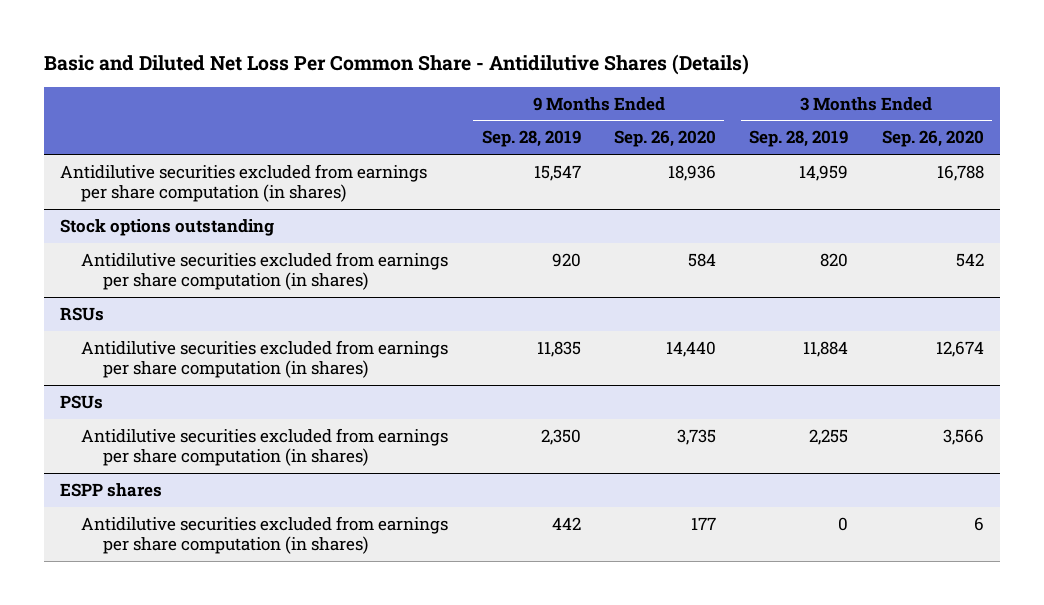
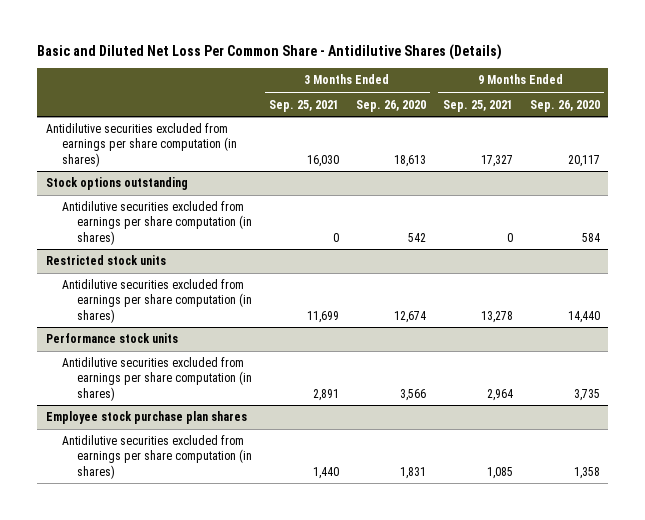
- | 9 Months Ended Sep. 28, 2019 | 9 Months Ended Sep. 26, 2020 | 3 Months Ended Sep. 28, 2019 | 3 Months Ended Sep. 26, 2020
+ | 3 Months Ended Sep. 25, 2021 | 3 Months Ended Sep. 26, 2020 | 9 Months Ended Sep. 25, 2021 | 9 Months Ended Sep. 26, 2020
- Antidilutive securities excluded from earnings per share computation (in shares) | 15,547 | 18,936 | 14,959 | 16,788
+ Antidilutive securities excluded from earnings per share computation (in shares) | 16,030 | 18,613 | 17,327 | 20,117
- RSUs
+ Restricted stock units
- PSUs
+ Performance stock units
- ESPP shares
- Antidilutive securities excluded from earnings per share computation (in shares) | 442 | 177 | 0 | 6
+ Employee stock purchase plan shares
+ Antidilutive securities excluded from earnings per share computation (in shares) | 1,440 | 1,831 | 1,085 | 1,358

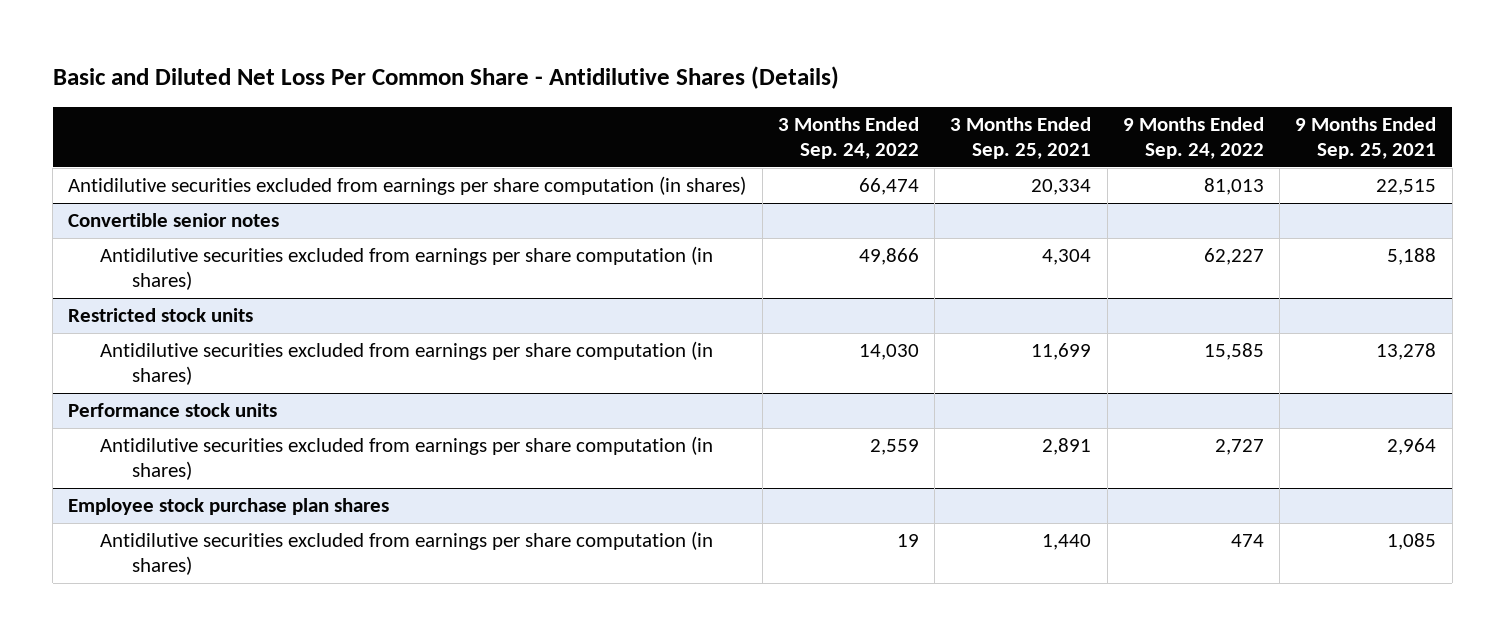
- | 3 Months Ended Sep. 25, 2021 | 3 Months Ended Sep. 26, 2020 | 9 Months Ended Sep. 25, 2021 | 9 Months Ended Sep. 26, 2020
+ | 3 Months Ended Sep. 24, 2022 | 3 Months Ended Sep. 25, 2021 | 9 Months Ended Sep. 24, 2022 | 9 Months Ended Sep. 25, 2021
- Antidilutive securities excluded from earnings per share computation (in shares) | 16,030 | 18,613 | 17,327 | 20,117
- Stock options outstanding
- Antidilutive securities excluded from earnings per share computation (in shares) | 0 | 542 | 0 | 584
+ Antidilutive securities excluded from earnings per share computation (in shares) | 66,474 | 20,334 | 81,013 | 22,515
+ Convertible senior notes
+ Antidilutive securities excluded from earnings per share computation (in shares) | 49,866 | 4,304 | 62,227 | 5,188

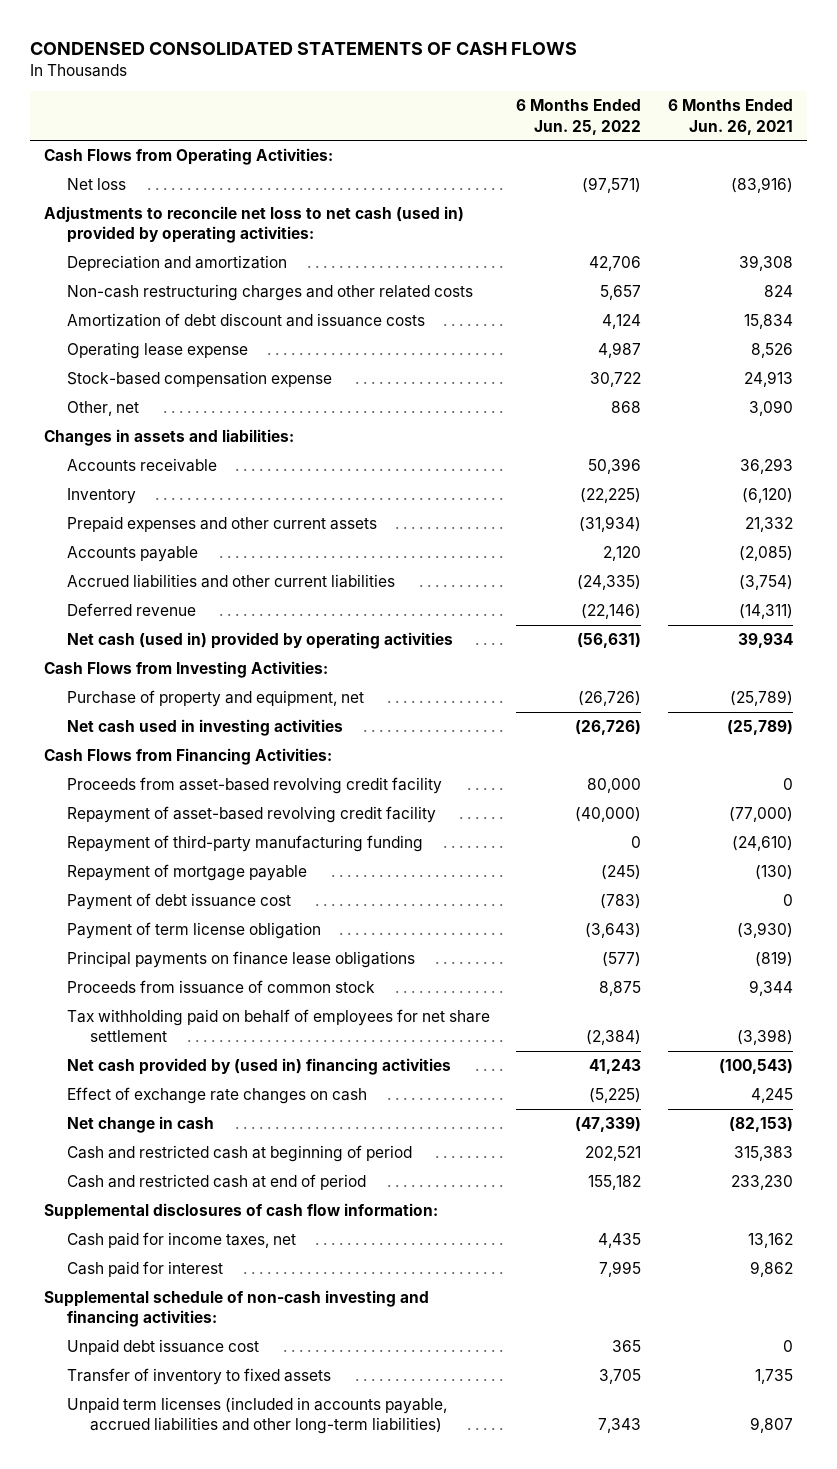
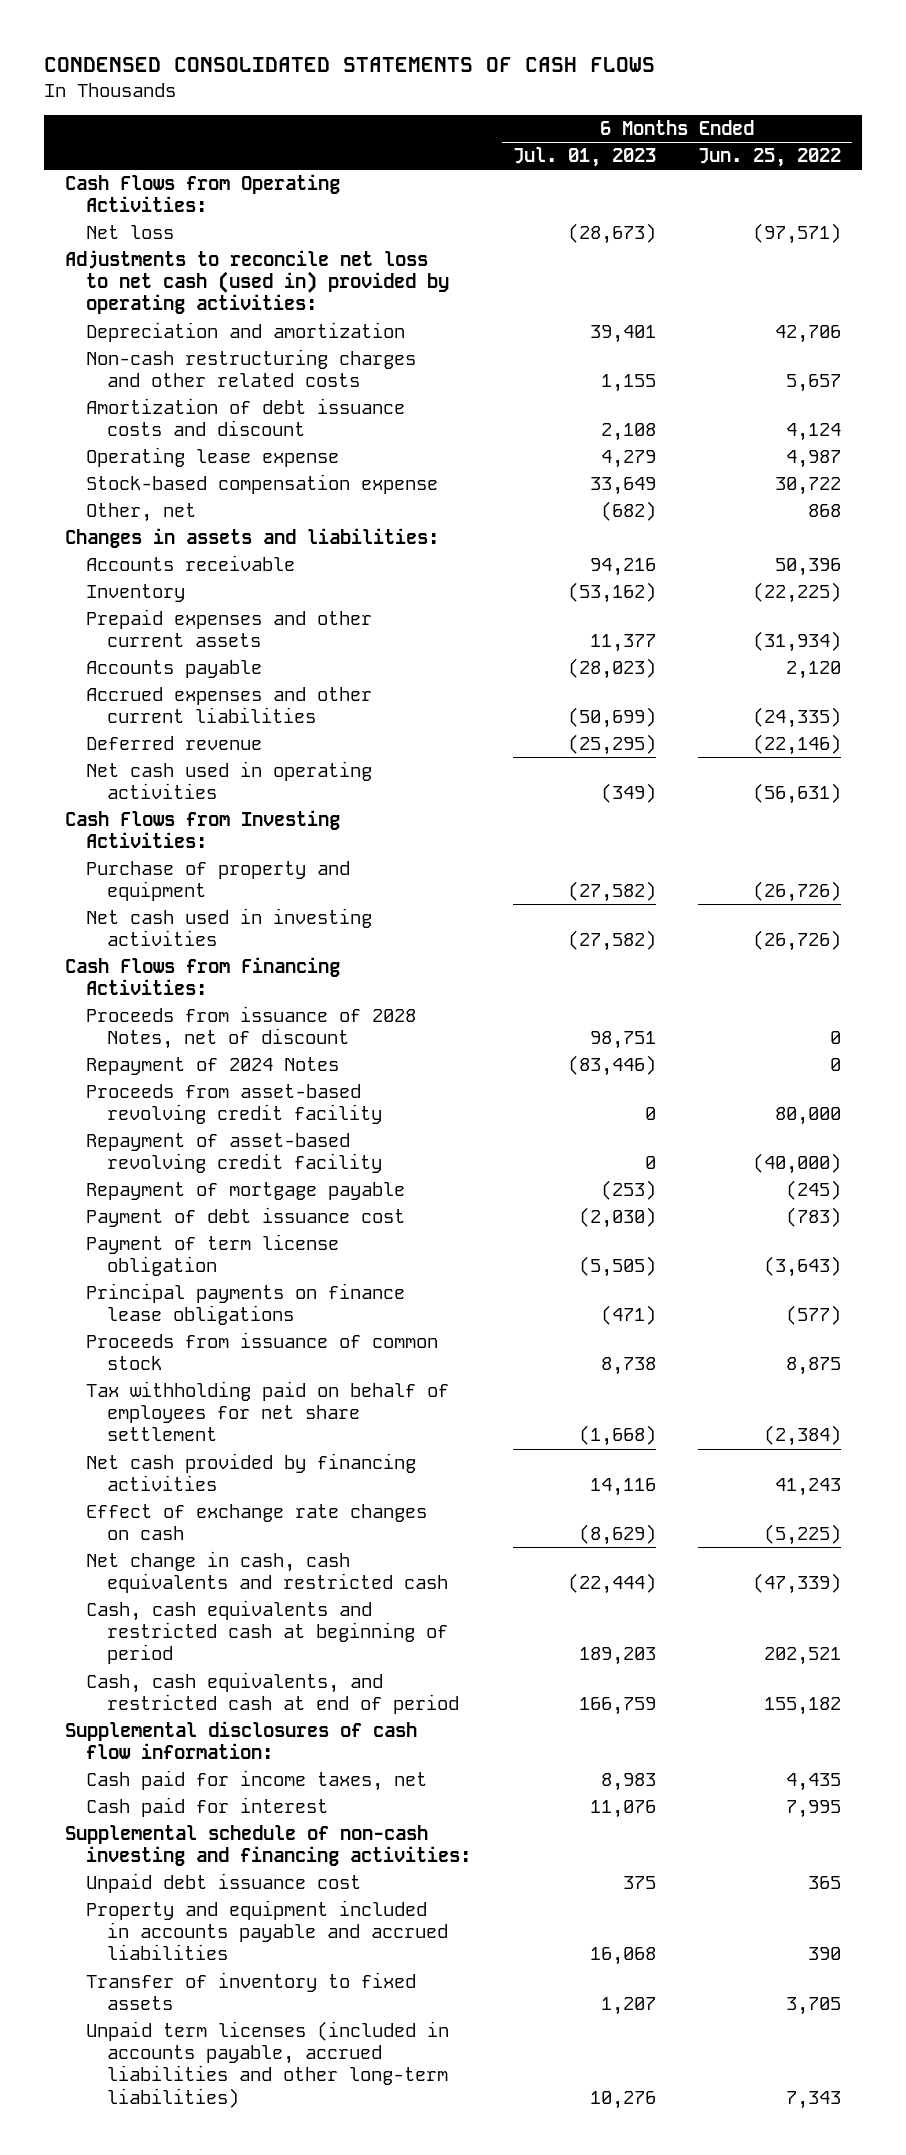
- | 6 Months Ended Jun. 25, 2022 | 6 Months Ended Jun. 26, 2021
+ | 6 Months Ended Jul. 01, 2023 | 6 Months Ended Jun. 25, 2022
- Amortization of debt discount and issuance costs | 4,124 | 15,834
+ Amortization of debt issuance costs and discount | 2,108 | 4,124
- Accrued liabilities and other current liabilities | (24,335) | (3,754)
+ Accrued expenses and other current liabilities | (50,699) | (24,335)
- Net cash (used in) provided by operating activities | (56,631) | 39,934
+ Net cash used in operating activities | (349) | (56,631)
- Purchase of property and equipment, net | (26,726) | (25,789)
+ Purchase of property and equipment | (27,582) | (26,726)
+ Proceeds from issuance of 2028 Notes, net of discount | 98,751 | 0
+ Repayment of 2024 Notes | (83,446) | 0
- Repayment of third-party manufacturing funding | 0 | (24,610)
- Net cash provided by (used in) financing activities | 41,243 | (100,543)
+ Net cash provided by financing activities | 14,116 | 41,243
- Net change in cash | (47,339) | (82,153)
- Cash and restricted cash at beginning of period | 202,521 | 315,383
- Cash and restricted cash at end of period | 155,182 | 233,230
+ Net change in cash, cash equivalents and restricted cash | (22,444) | (47,339)
+ Cash, cash equivalents and restricted cash at beginning of period | 189,203 | 202,521
+ Cash, cash equivalents, and restricted cash at end of period | 166,759 | 155,182
+ Property and equipment included in accounts payable and accrued liabilities | 16,068 | 390

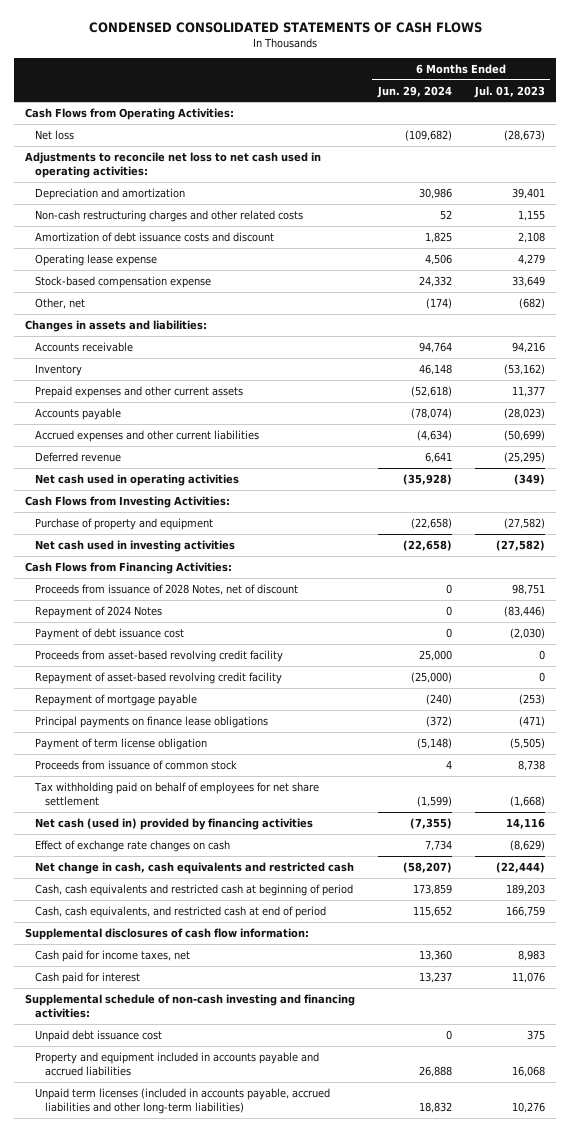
- | 6 Months Ended Jul. 01, 2023 | 6 Months Ended Jun. 25, 2022
+ | 6 Months Ended Jun. 29, 2024 | 6 Months Ended Jul. 01, 2023
- Adjustments to reconcile net loss to net cash (used in) provided by operating activities:
+ Adjustments to reconcile net loss to net cash used in operating activities:
moved up: Payment of debt issuance cost | 0 | (2,030)
moved down: Payment of term license obligation | (5,148) | (5,505)
- Net cash provided by financing activities | 14,116 | 41,243
+ Net cash (used in) provided by financing activities | (7,355) | 14,116
- Transfer of inventory to fixed assets | 1,207 | 3,705

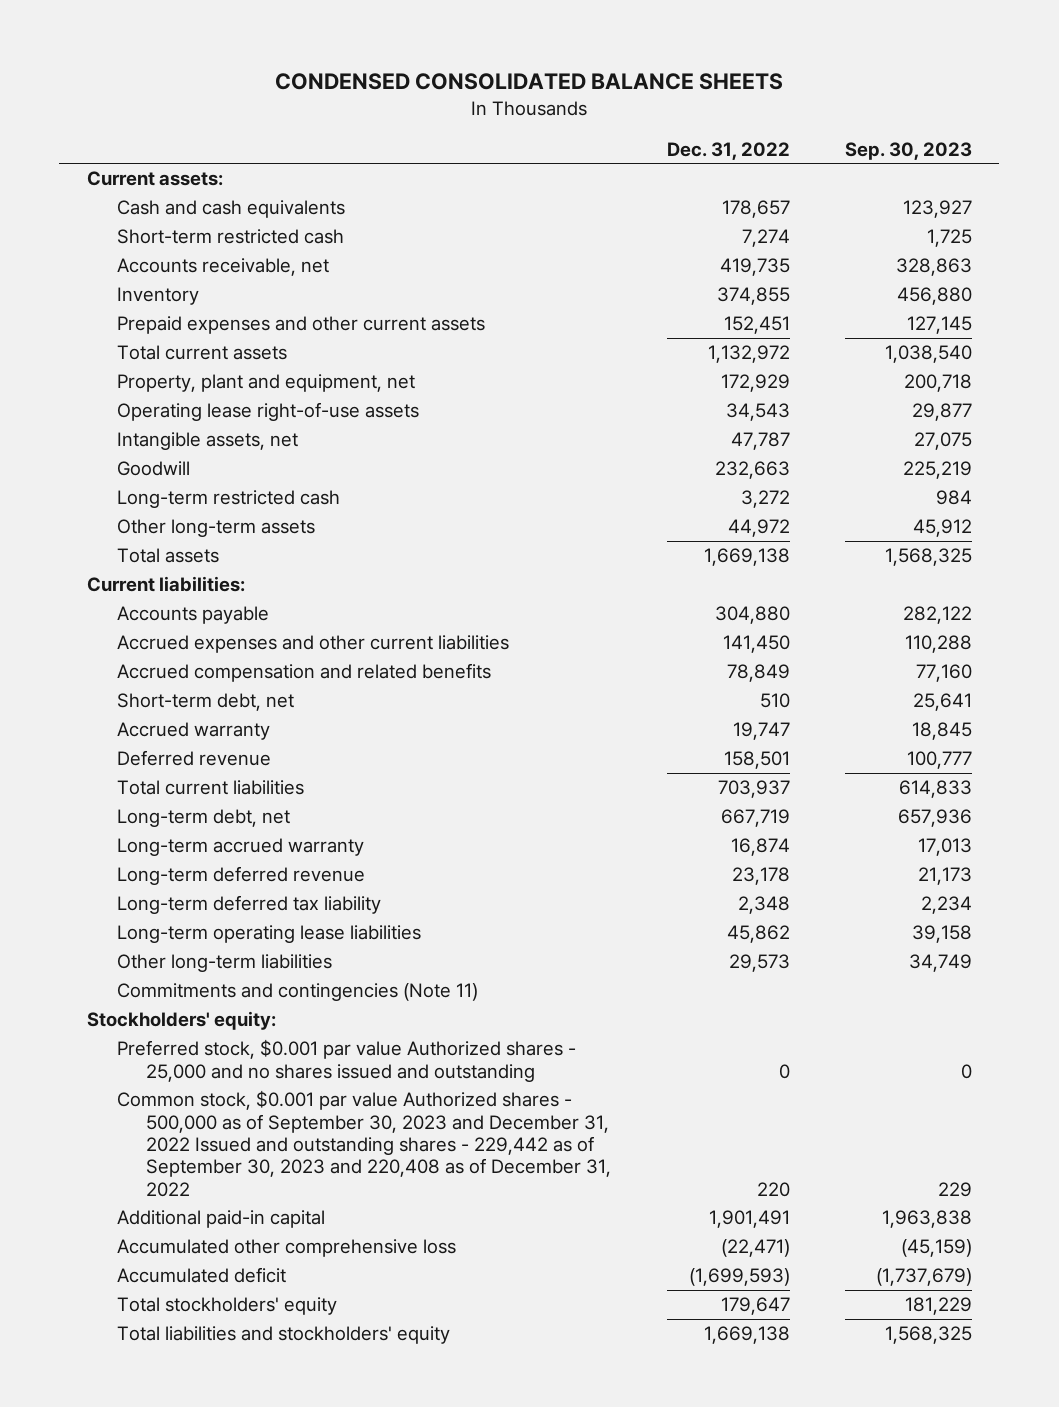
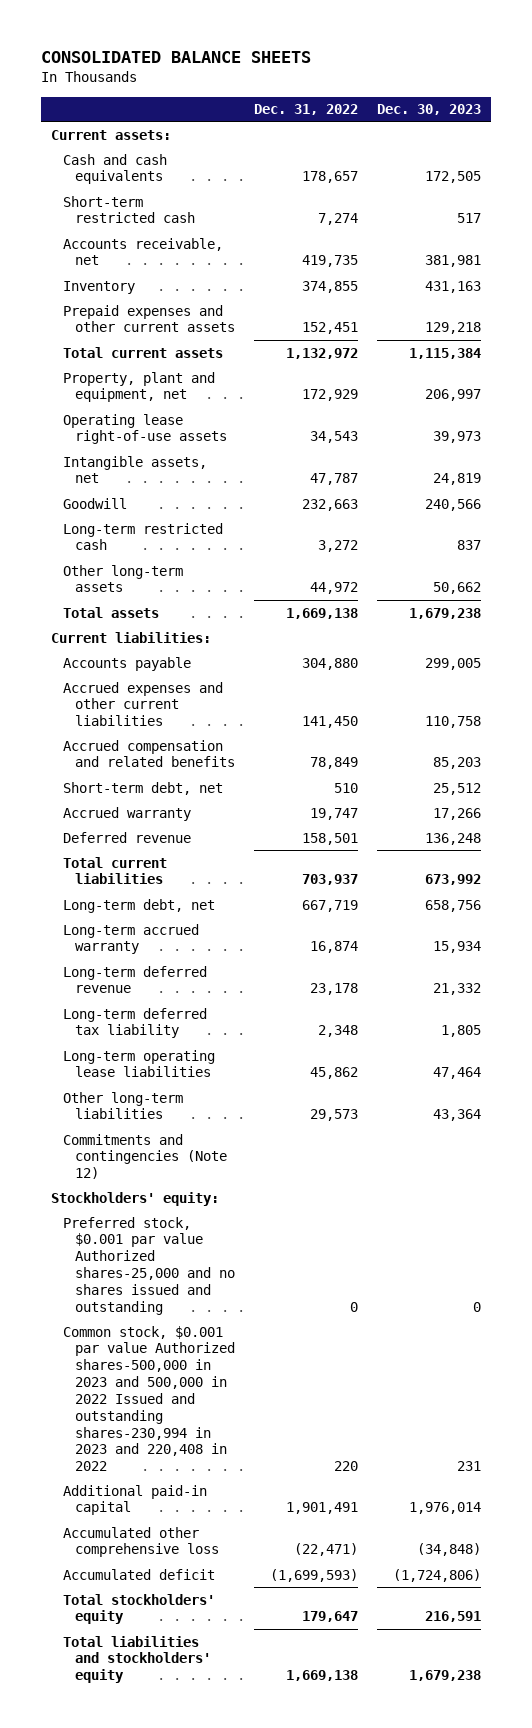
- CONDENSED CONSOLIDATED BALANCE SHEETS
+ CONSOLIDATED BALANCE SHEETS
- | Dec. 31, 2022 | Sep. 30, 2023
+ | Dec. 31, 2022 | Dec. 30, 2023
- Commitments and contingencies (Note 11)
+ Commitments and contingencies (Note 12)
- Preferred stock, $0.001 par value Authorized shares - 25,000 and no shares issued and outstanding | 0 | 0
- Common stock, $0.001 par value Authorized shares - 500,000 as of September 30, 2023 and December 31, 2022 Issued and outstanding shares - 229,442 as of September 30, 2023 and 220,408 as of December 31, 2022 | 220 | 229
+ Preferred stock, $0.001 par value Authorized shares-25,000 and no shares issued and outstanding | 0 | 0
+ Common stock, $0.001 par value Authorized shares-500,000 in 2023 and 500,000 in 2022 Issued and outstanding shares-230,994 in 2023 and 220,408 in 2022 | 220 | 231

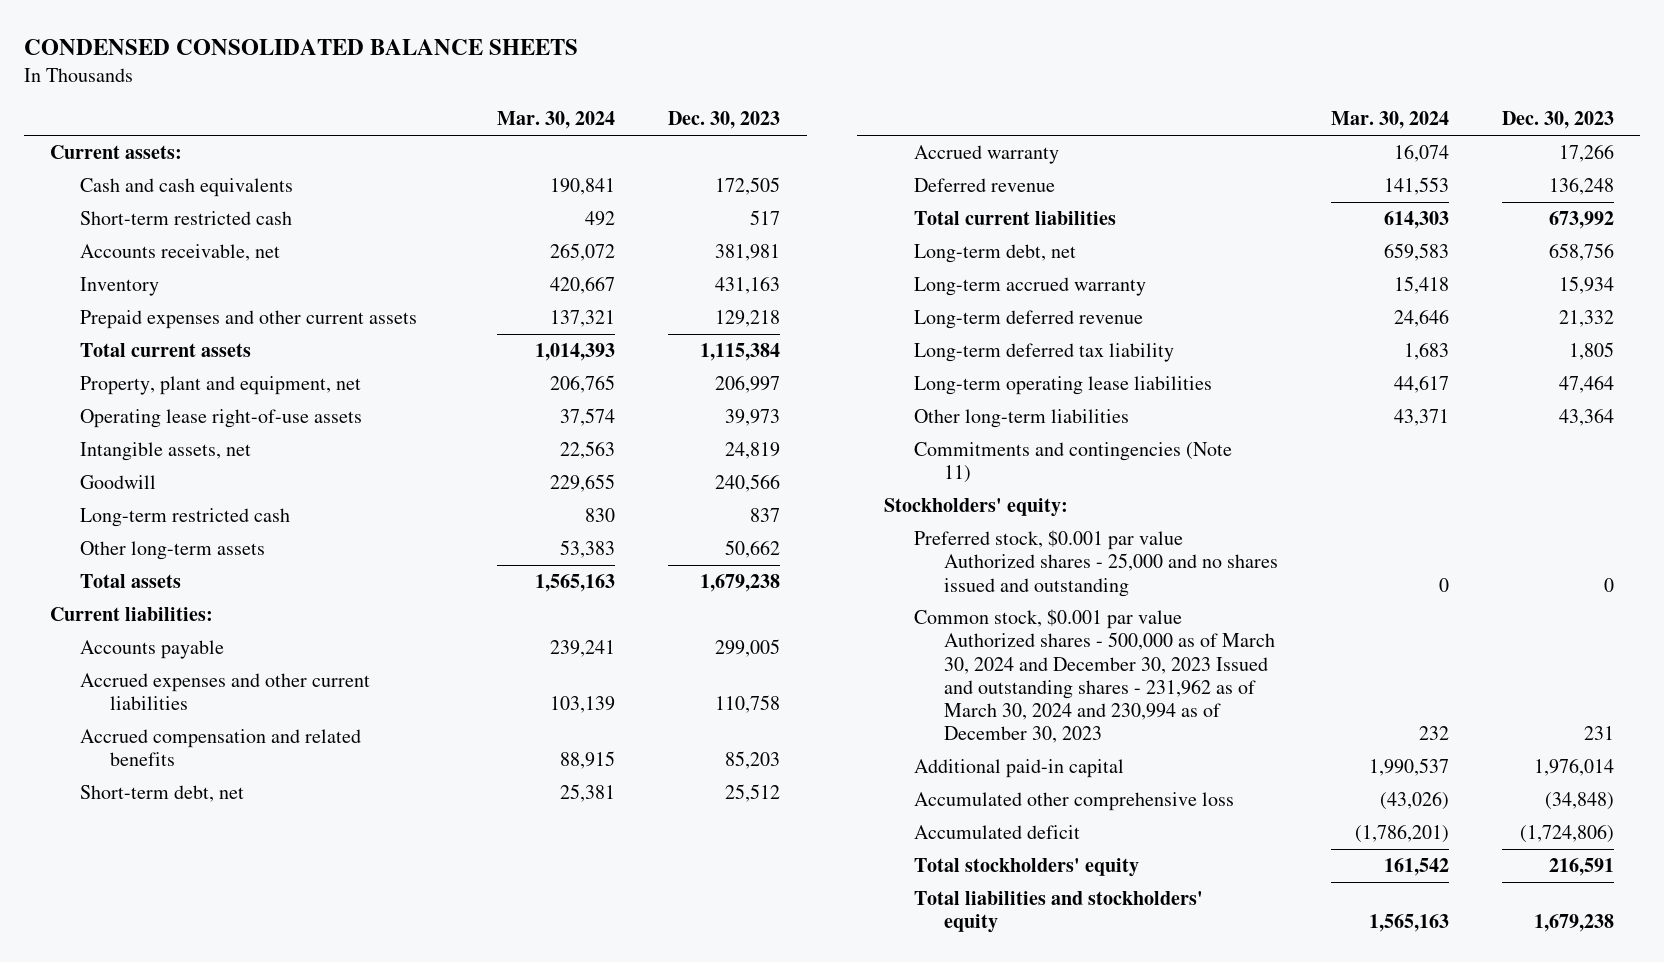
- CONSOLIDATED BALANCE SHEETS
+ CONDENSED CONSOLIDATED BALANCE SHEETS
- | Dec. 31, 2022 | Dec. 30, 2023
+ | Mar. 30, 2024 | Dec. 30, 2023
- Commitments and contingencies (Note 12)
+ Commitments and contingencies (Note 11)
- Preferred stock, $0.001 par value Authorized shares-25,000 and no shares issued and outstanding | 0 | 0
- Common stock, $0.001 par value Authorized shares-500,000 in 2023 and 500,000 in 2022 Issued and outstanding shares-230,994 in 2023 and 220,408 in 2022 | 220 | 231
+ Preferred stock, $0.001 par value Authorized shares - 25,000 and no shares issued and outstanding | 0 | 0
+ Common stock, $0.001 par value Authorized shares - 500,000 as of March 30, 2024 and December 30, 2023 Issued and outstanding shares - 231,962 as of March 30, 2024 and 230,994 as of December 30, 2023 | 232 | 231

